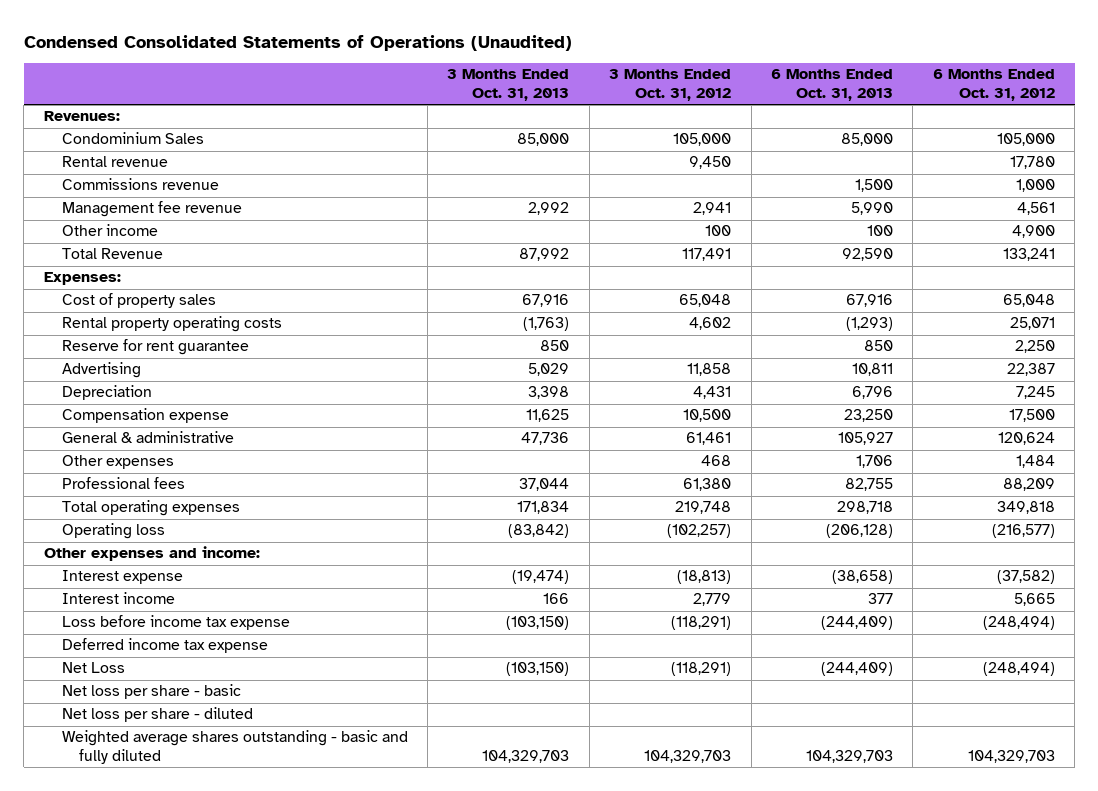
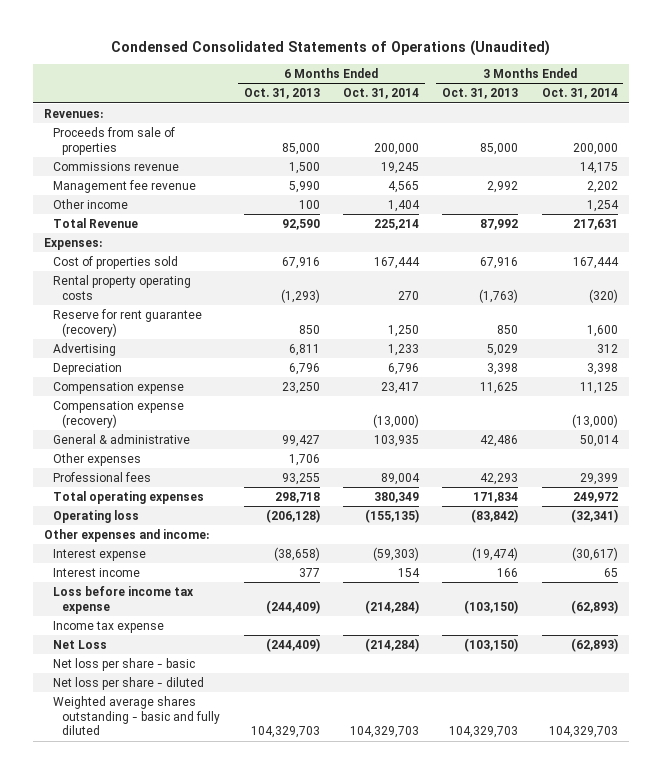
- | 3 Months Ended Oct. 31, 2013 | 3 Months Ended Oct. 31, 2012 | 6 Months Ended Oct. 31, 2013 | 6 Months Ended Oct. 31, 2012
+ | 6 Months Ended Oct. 31, 2013 | 6 Months Ended Oct. 31, 2014 | 3 Months Ended Oct. 31, 2013 | 3 Months Ended Oct. 31, 2014
- Condominium Sales | 85,000 | 105,000 | 85,000 | 105,000
- Rental revenue | | 9,450 | | 17,780
+ Proceeds from sale of properties | 85,000 | 200,000 | 85,000 | 200,000
- Cost of property sales | 67,916 | 65,048 | 67,916 | 65,048
+ Cost of properties sold | 67,916 | 167,444 | 67,916 | 167,444
- Reserve for rent guarantee | 850 | | 850 | 2,250
- Advertising | 5,029 | 11,858 | 10,811 | 22,387
+ Reserve for rent guarantee (recovery) | 850 | 1,250 | 850 | 1,600
+ Advertising | 6,811 | 1,233 | 5,029 | 312
- General & administrative | 47,736 | 61,461 | 105,927 | 120,624
+ Compensation expense (recovery) | | (13,000) | | (13,000)
+ General & administrative | 99,427 | 103,935 | 42,486 | 50,014
- Professional fees | 37,044 | 61,380 | 82,755 | 88,209
+ Professional fees | 93,255 | 89,004 | 42,293 | 29,399
- Deferred income tax expense
+ Income tax expense

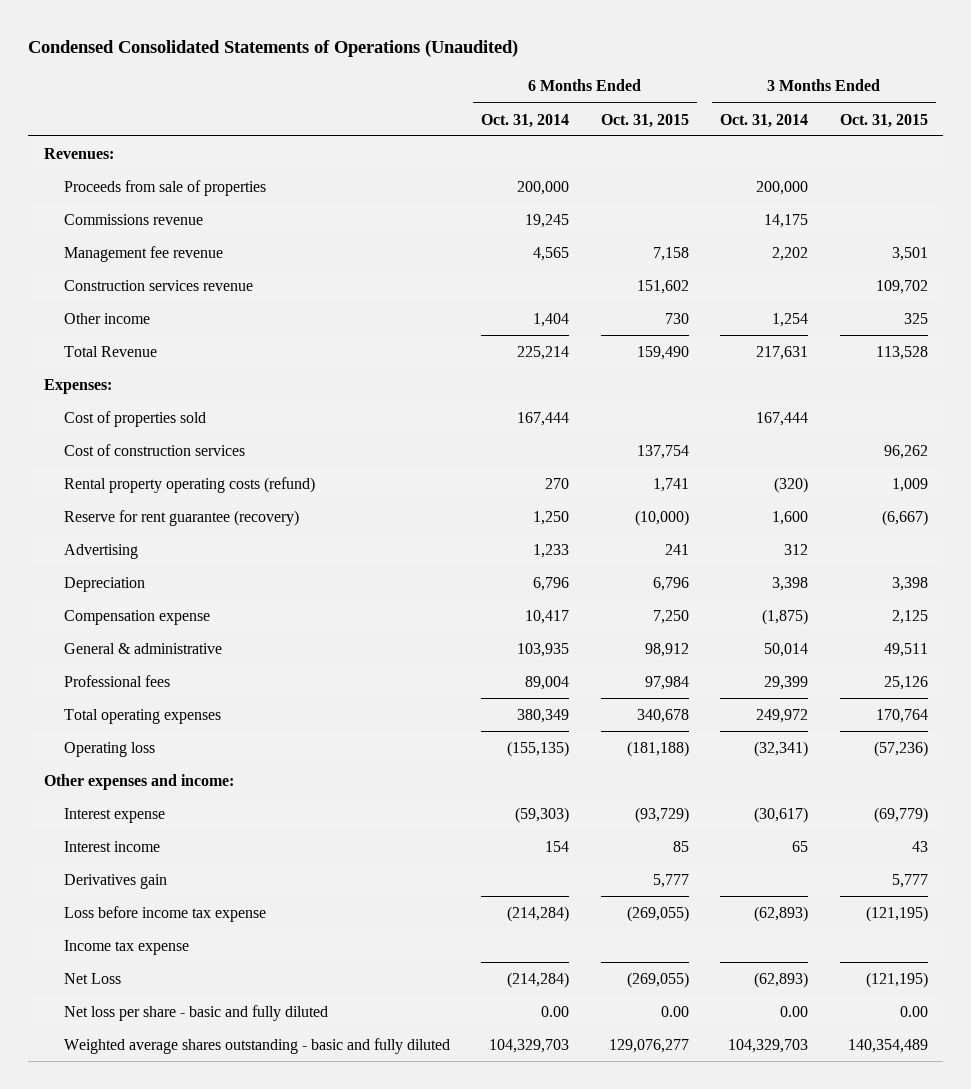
- | 6 Months Ended Oct. 31, 2013 | 6 Months Ended Oct. 31, 2014 | 3 Months Ended Oct. 31, 2013 | 3 Months Ended Oct. 31, 2014
+ | 6 Months Ended Oct. 31, 2014 | 6 Months Ended Oct. 31, 2015 | 3 Months Ended Oct. 31, 2014 | 3 Months Ended Oct. 31, 2015
+ Construction services revenue | | 151,602 | | 109,702
- Rental property operating costs | (1,293) | 270 | (1,763) | (320)
+ Cost of construction services | | 137,754 | | 96,262
+ Rental property operating costs (refund) | 270 | 1,741 | (320) | 1,009
- Compensation expense | 23,250 | 23,417 | 11,625 | 11,125
- Compensation expense (recovery) | | (13,000) | | (13,000)
+ Compensation expense | 10,417 | 7,250 | (1,875) | 2,125
- Other expenses | 1,706 | | |
+ Derivatives gain | | 5,777 | | 5,777
- Net loss per share - basic
- Net loss per share - diluted
+ Net loss per share - basic and fully diluted | 0.00 | 0.00 | 0.00 | 0.00

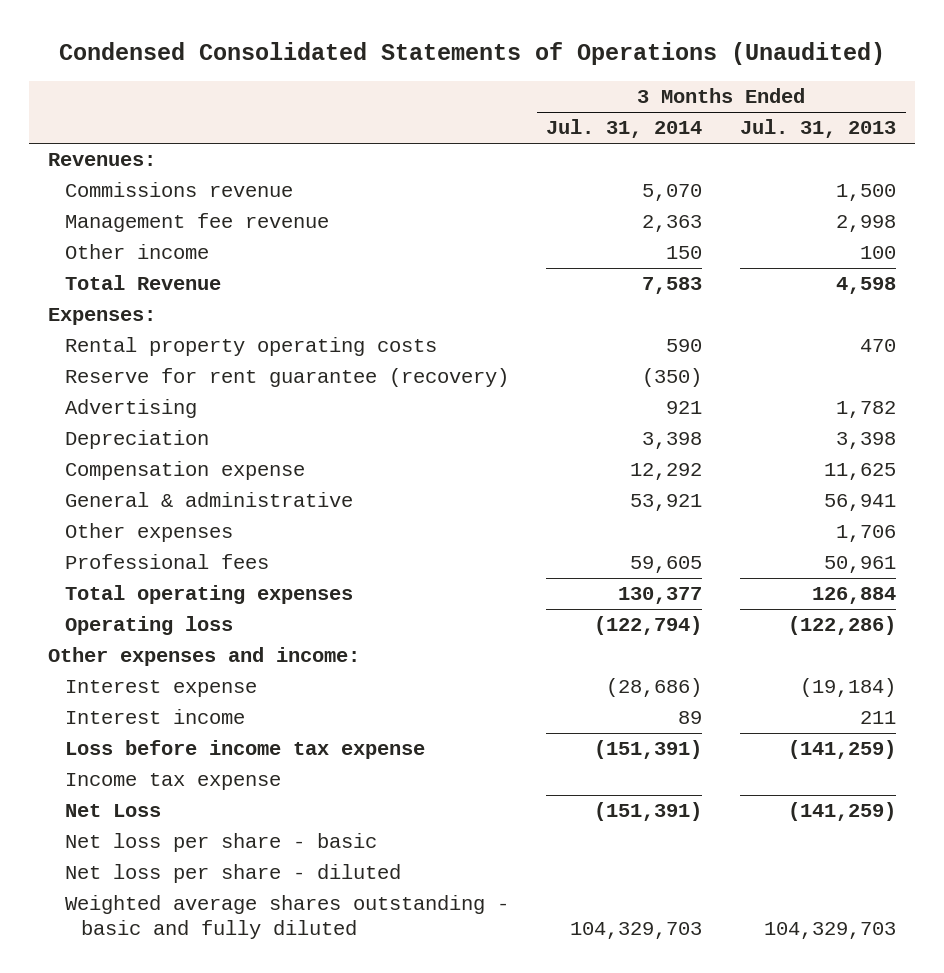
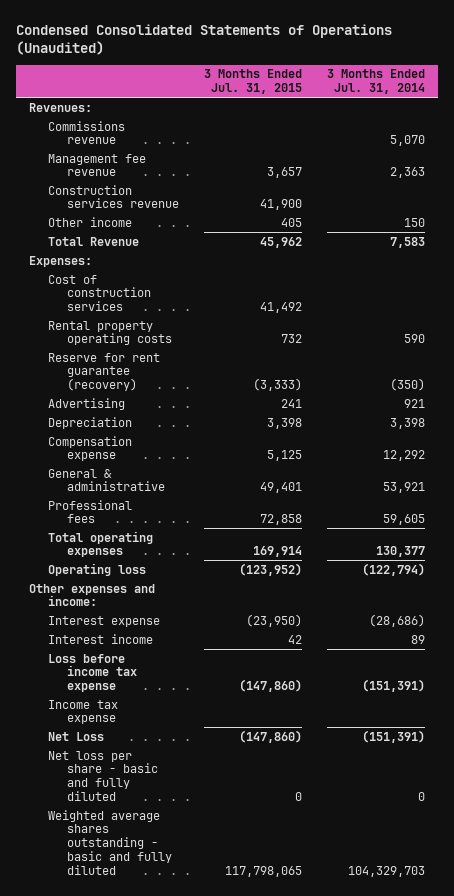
- | 3 Months Ended Jul. 31, 2014 | 3 Months Ended Jul. 31, 2013
+ | 3 Months Ended Jul. 31, 2015 | 3 Months Ended Jul. 31, 2014
+ Construction services revenue | 41,900 |
+ Cost of construction services | 41,492 |
- Other expenses | | 1,706
- Net loss per share - basic
- Net loss per share - diluted
+ Net loss per share - basic and fully diluted | 0 | 0

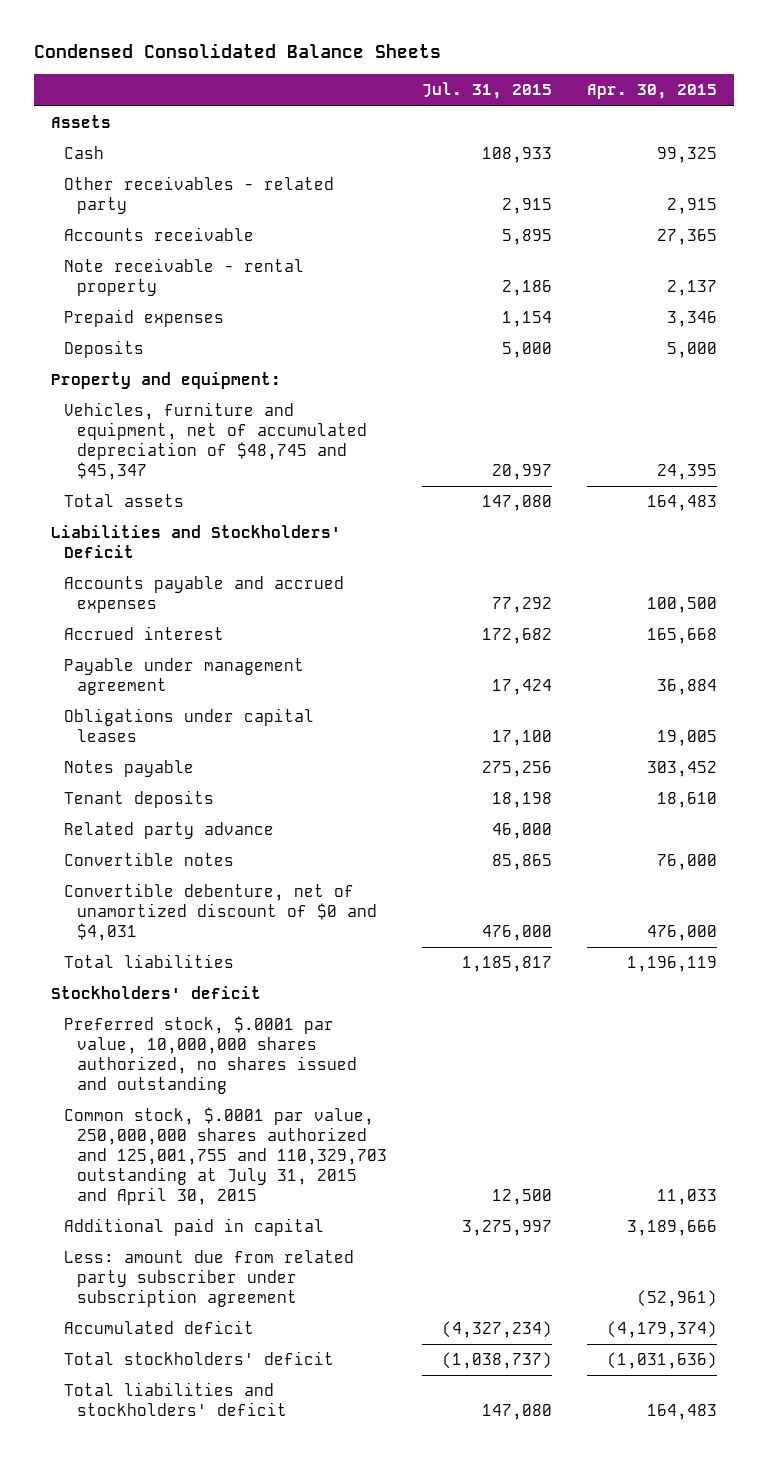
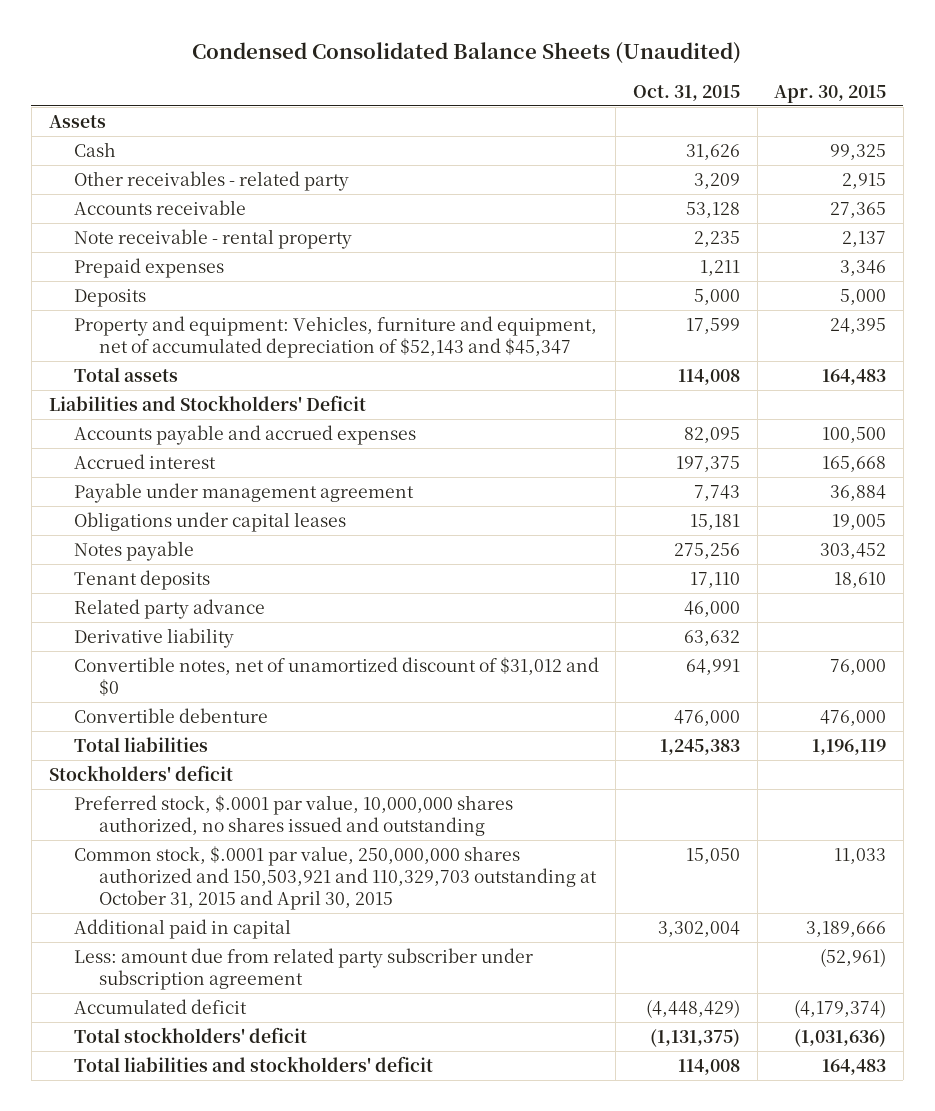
- Condensed Consolidated Balance Sheets
+ Condensed Consolidated Balance Sheets (Unaudited)
- | Jul. 31, 2015 | Apr. 30, 2015
+ | Oct. 31, 2015 | Apr. 30, 2015
- Property and equipment:
- Vehicles, furniture and equipment, net of accumulated depreciation of $48,745 and $45,347 | 20,997 | 24,395
+ Property and equipment: Vehicles, furniture and equipment, net of accumulated depreciation of $52,143 and $45,347 | 17,599 | 24,395
- Convertible notes | 85,865 | 76,000
- Convertible debenture, net of unamortized discount of $0 and $4,031 | 476,000 | 476,000
+ Derivative liability | 63,632 |
+ Convertible notes, net of unamortized discount of $31,012 and $0 | 64,991 | 76,000
+ Convertible debenture | 476,000 | 476,000
- Common stock, $.0001 par value, 250,000,000 shares authorized and 125,001,755 and 110,329,703 outstanding at July 31, 2015 and April 30, 2015 | 12,500 | 11,033
+ Common stock, $.0001 par value, 250,000,000 shares authorized and 150,503,921 and 110,329,703 outstanding at October 31, 2015 and April 30, 2015 | 15,050 | 11,033

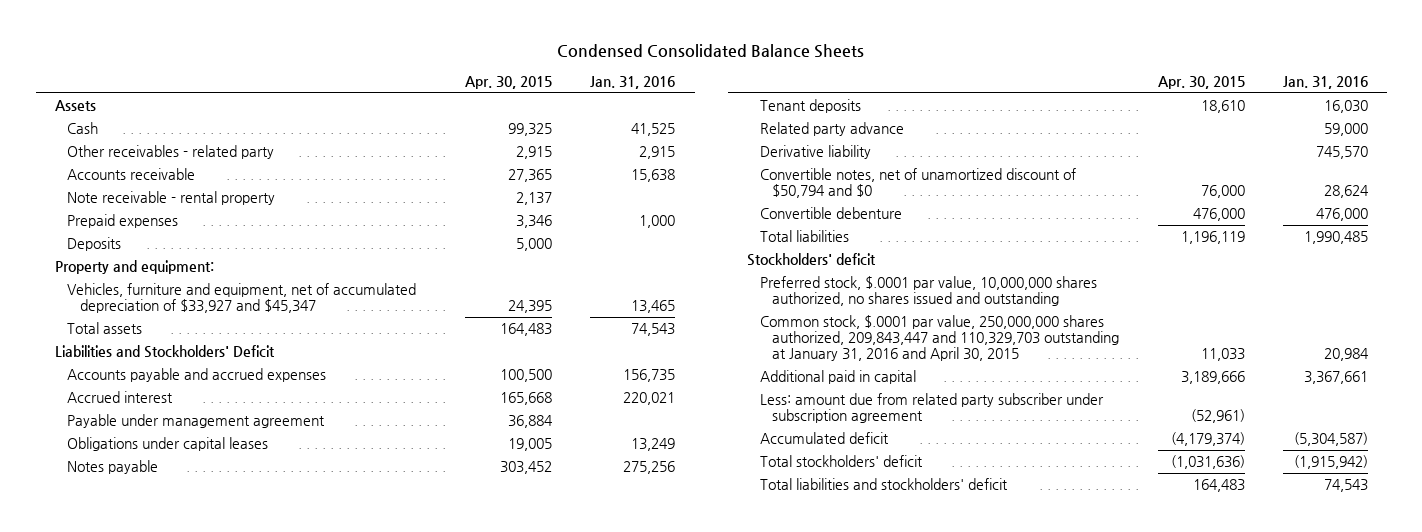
- Condensed Consolidated Balance Sheets (Unaudited)
+ Condensed Consolidated Balance Sheets
- | Oct. 31, 2015 | Apr. 30, 2015
+ | Apr. 30, 2015 | Jan. 31, 2016
- Property and equipment: Vehicles, furniture and equipment, net of accumulated depreciation of $52,143 and $45,347 | 17,599 | 24,395
+ Property and equipment:
+ Vehicles, furniture and equipment, net of accumulated depreciation of $33,927 and $45,347 | 24,395 | 13,465
- Convertible notes, net of unamortized discount of $31,012 and $0 | 64,991 | 76,000
+ Convertible notes, net of unamortized discount of $50,794 and $0 | 76,000 | 28,624
- Common stock, $.0001 par value, 250,000,000 shares authorized and 150,503,921 and 110,329,703 outstanding at October 31, 2015 and April 30, 2015 | 15,050 | 11,033
+ Common stock, $.0001 par value, 250,000,000 shares authorized, 209,843,447 and 110,329,703 outstanding at January 31, 2016 and April 30, 2015 | 11,033 | 20,984

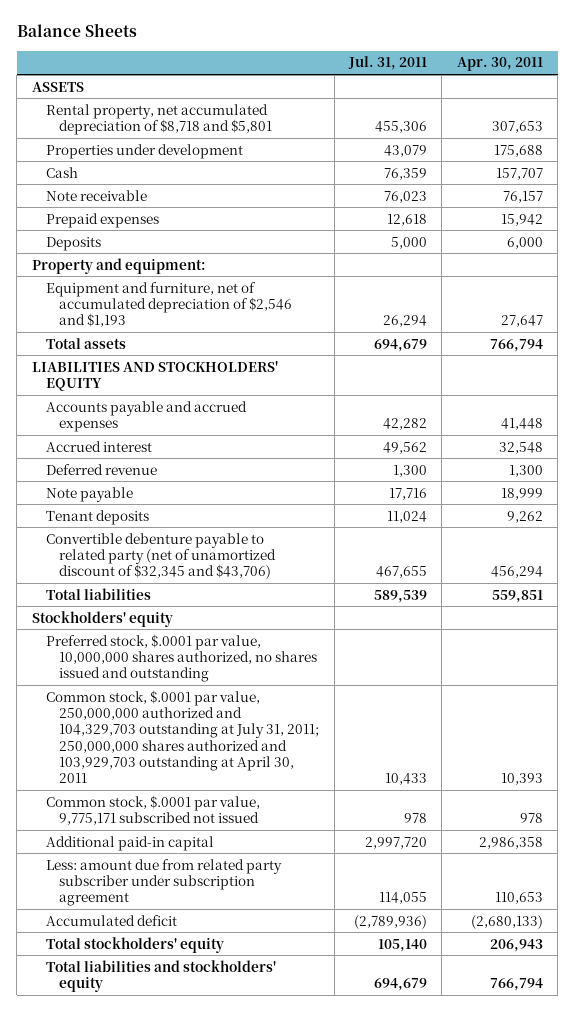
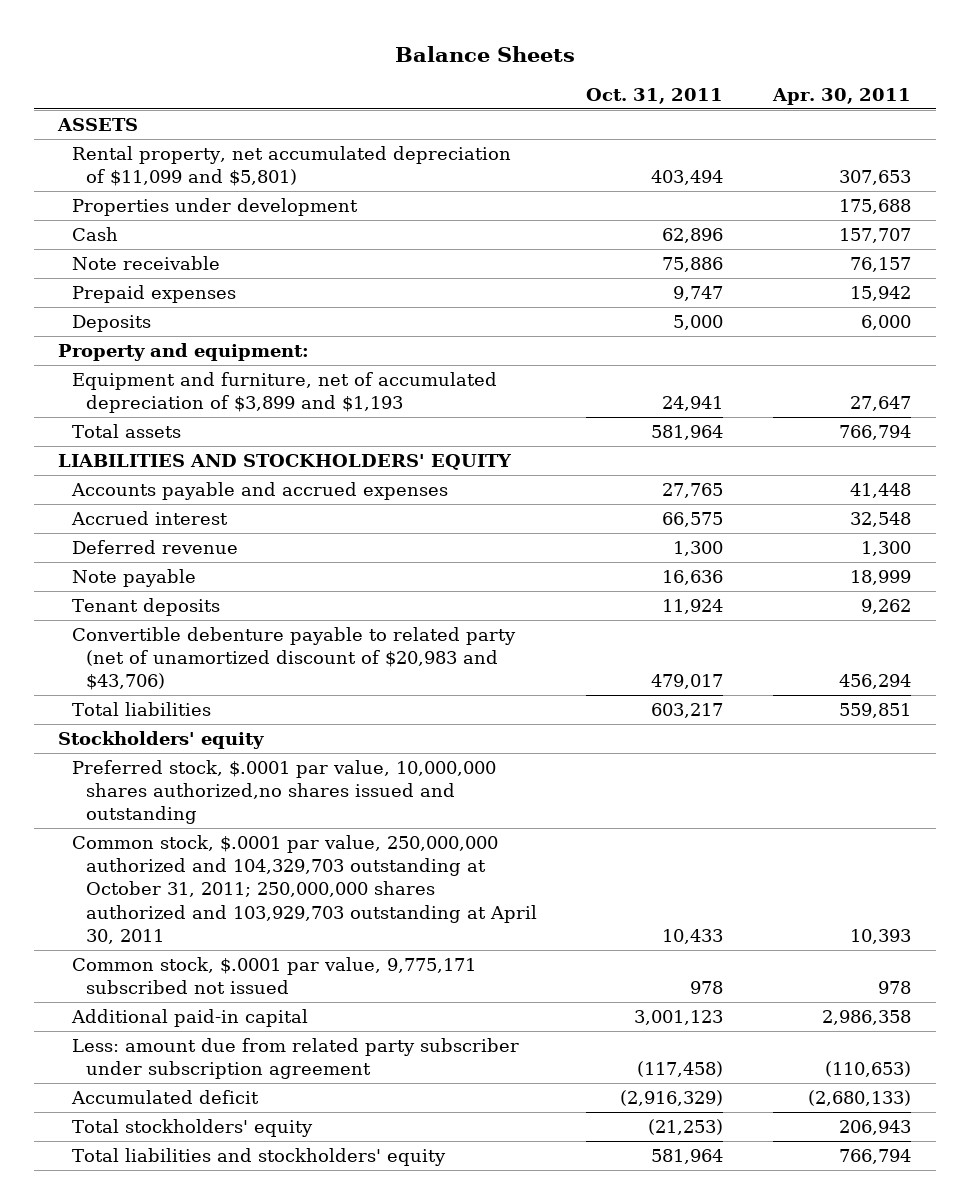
- | Jul. 31, 2011 | Apr. 30, 2011
+ | Oct. 31, 2011 | Apr. 30, 2011
- Rental property, net accumulated depreciation of $8,718 and $5,801 | 455,306 | 307,653
+ Rental property, net accumulated depreciation of $11,099 and $5,801) | 403,494 | 307,653
- Equipment and furniture, net of accumulated depreciation of $2,546 and $1,193 | 26,294 | 27,647
+ Equipment and furniture, net of accumulated depreciation of $3,899 and $1,193 | 24,941 | 27,647
- Convertible debenture payable to related party (net of unamortized discount of $32,345 and $43,706) | 467,655 | 456,294
+ Convertible debenture payable to related party (net of unamortized discount of $20,983 and $43,706) | 479,017 | 456,294
- Preferred stock, $.0001 par value, 10,000,000 shares authorized, no shares issued and outstanding
- Common stock, $.0001 par value, 250,000,000 authorized and 104,329,703 outstanding at July 31, 2011; 250,000,000 shares authorized and 103,929,703 outstanding at April 30, 2011 | 10,433 | 10,393
+ Preferred stock, $.0001 par value, 10,000,000 shares authorized,no shares issued and outstanding
+ Common stock, $.0001 par value, 250,000,000 authorized and 104,329,703 outstanding at October 31, 2011; 250,000,000 shares authorized and 103,929,703 outstanding at April 30, 2011 | 10,433 | 10,393
- Less: amount due from related party subscriber under subscription agreement | 114,055 | 110,653
+ Less: amount due from related party subscriber under subscription agreement | (117,458) | (110,653)

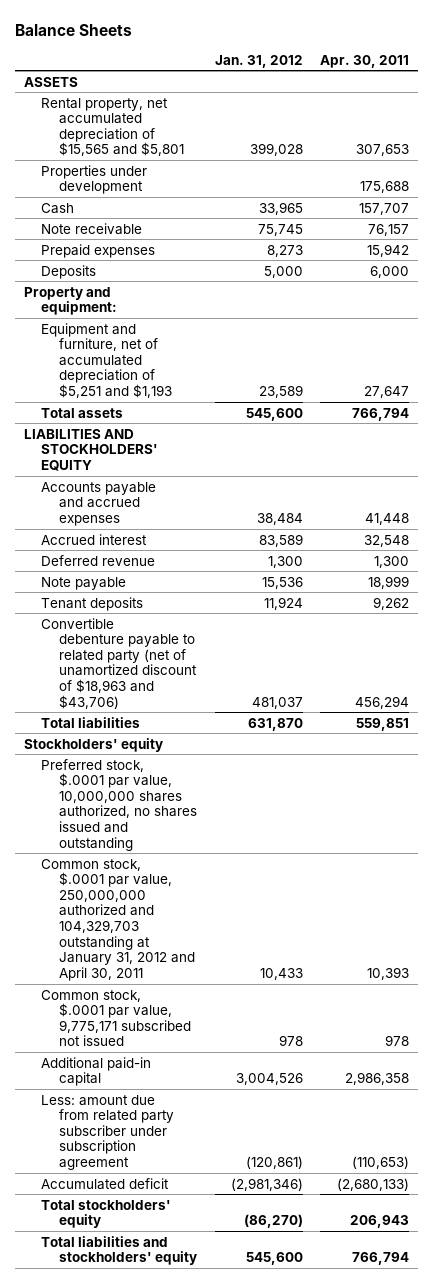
- | Oct. 31, 2011 | Apr. 30, 2011
+ | Jan. 31, 2012 | Apr. 30, 2011
- Rental property, net accumulated depreciation of $11,099 and $5,801) | 403,494 | 307,653
+ Rental property, net accumulated depreciation of $15,565 and $5,801 | 399,028 | 307,653
- Equipment and furniture, net of accumulated depreciation of $3,899 and $1,193 | 24,941 | 27,647
+ Equipment and furniture, net of accumulated depreciation of $5,251 and $1,193 | 23,589 | 27,647
- Convertible debenture payable to related party (net of unamortized discount of $20,983 and $43,706) | 479,017 | 456,294
+ Convertible debenture payable to related party (net of unamortized discount of $18,963 and $43,706) | 481,037 | 456,294
- Preferred stock, $.0001 par value, 10,000,000 shares authorized,no shares issued and outstanding
- Common stock, $.0001 par value, 250,000,000 authorized and 104,329,703 outstanding at October 31, 2011; 250,000,000 shares authorized and 103,929,703 outstanding at April 30, 2011 | 10,433 | 10,393
+ Preferred stock, $.0001 par value, 10,000,000 shares authorized, no shares issued and outstanding
+ Common stock, $.0001 par value, 250,000,000 authorized and 104,329,703 outstanding at January 31, 2012 and April 30, 2011 | 10,433 | 10,393

